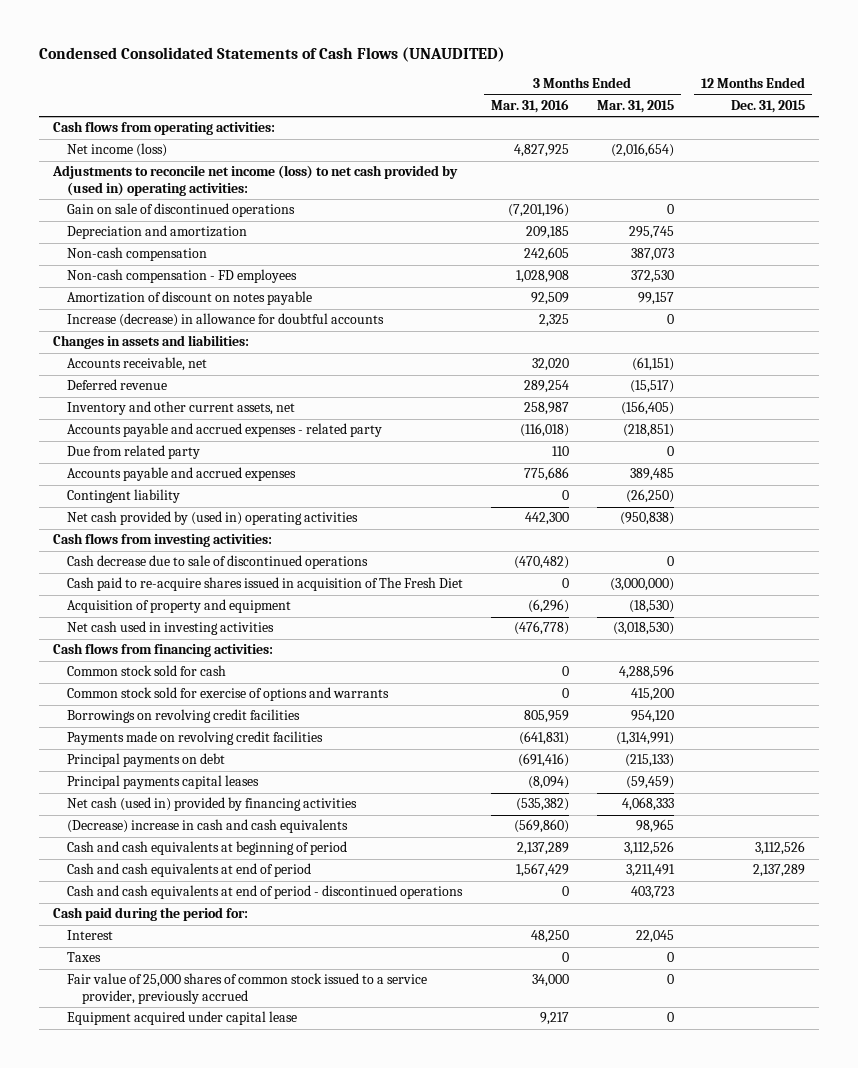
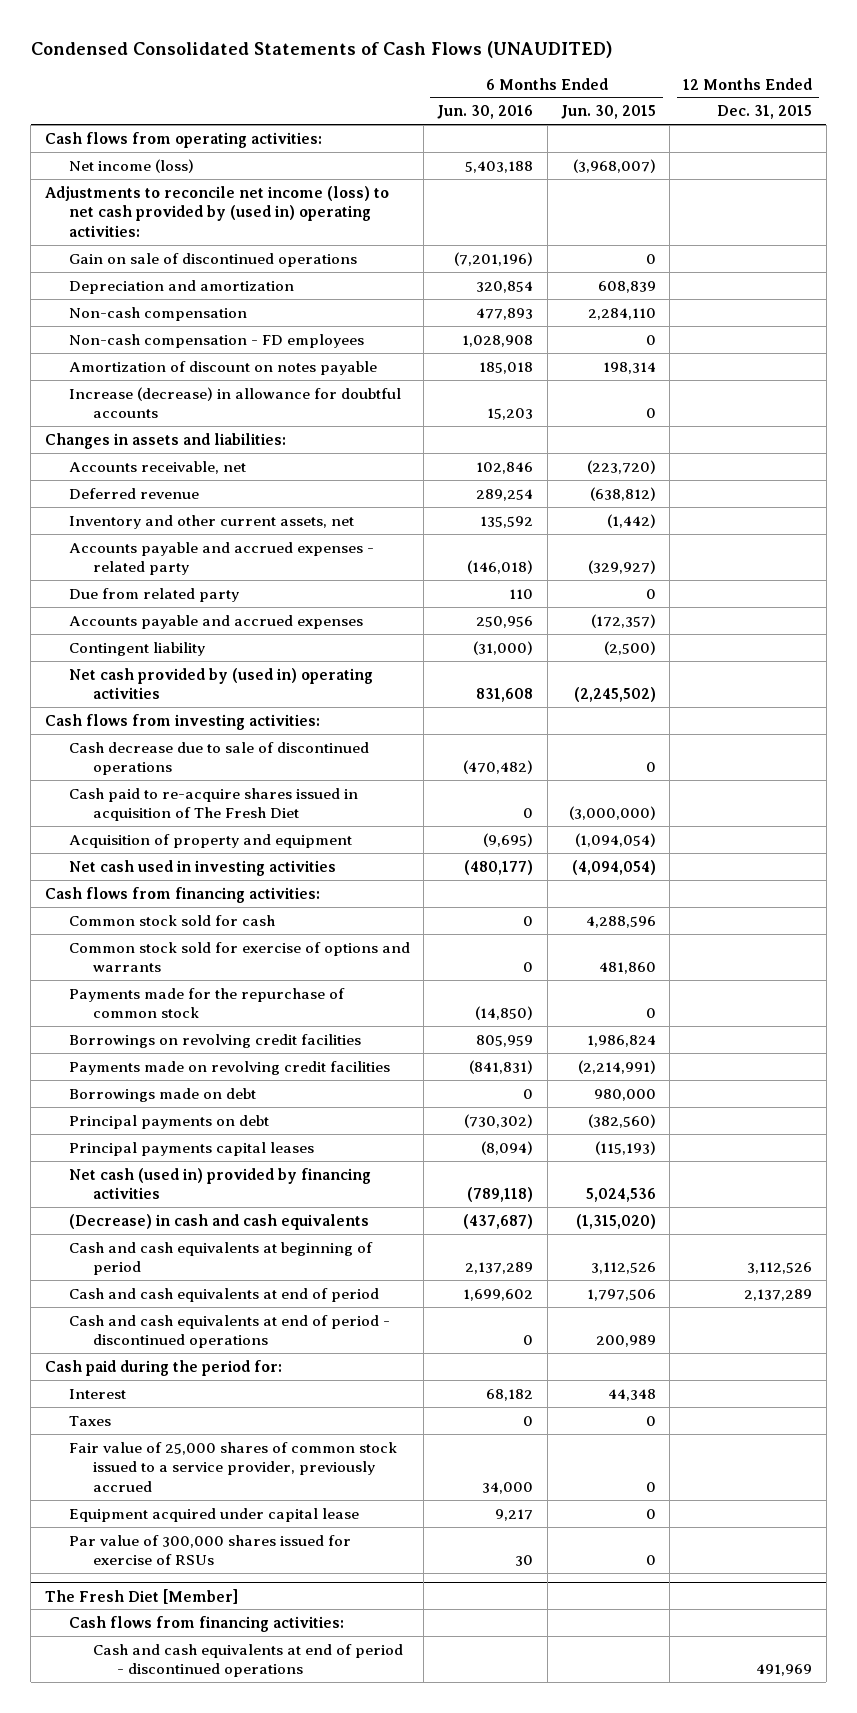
- | 3 Months Ended Mar. 31, 2016 | 3 Months Ended Mar. 31, 2015 | 12 Months Ended Dec. 31, 2015
+ | 6 Months Ended Jun. 30, 2016 | 6 Months Ended Jun. 30, 2015 | 12 Months Ended Dec. 31, 2015
+ Payments made for the repurchase of common stock | (14,850) | 0 |
+ Borrowings made on debt | 0 | 980,000 |
- (Decrease) increase in cash and cash equivalents | (569,860) | 98,965 |
+ (Decrease) in cash and cash equivalents | (437,687) | (1,315,020) |
+ Par value of 300,000 shares issued for exercise of RSUs | 30 | 0 |
+ The Fresh Diet [Member]
+ Cash flows from financing activities:
+ Cash and cash equivalents at end of period - discontinued operations | | | 491,969

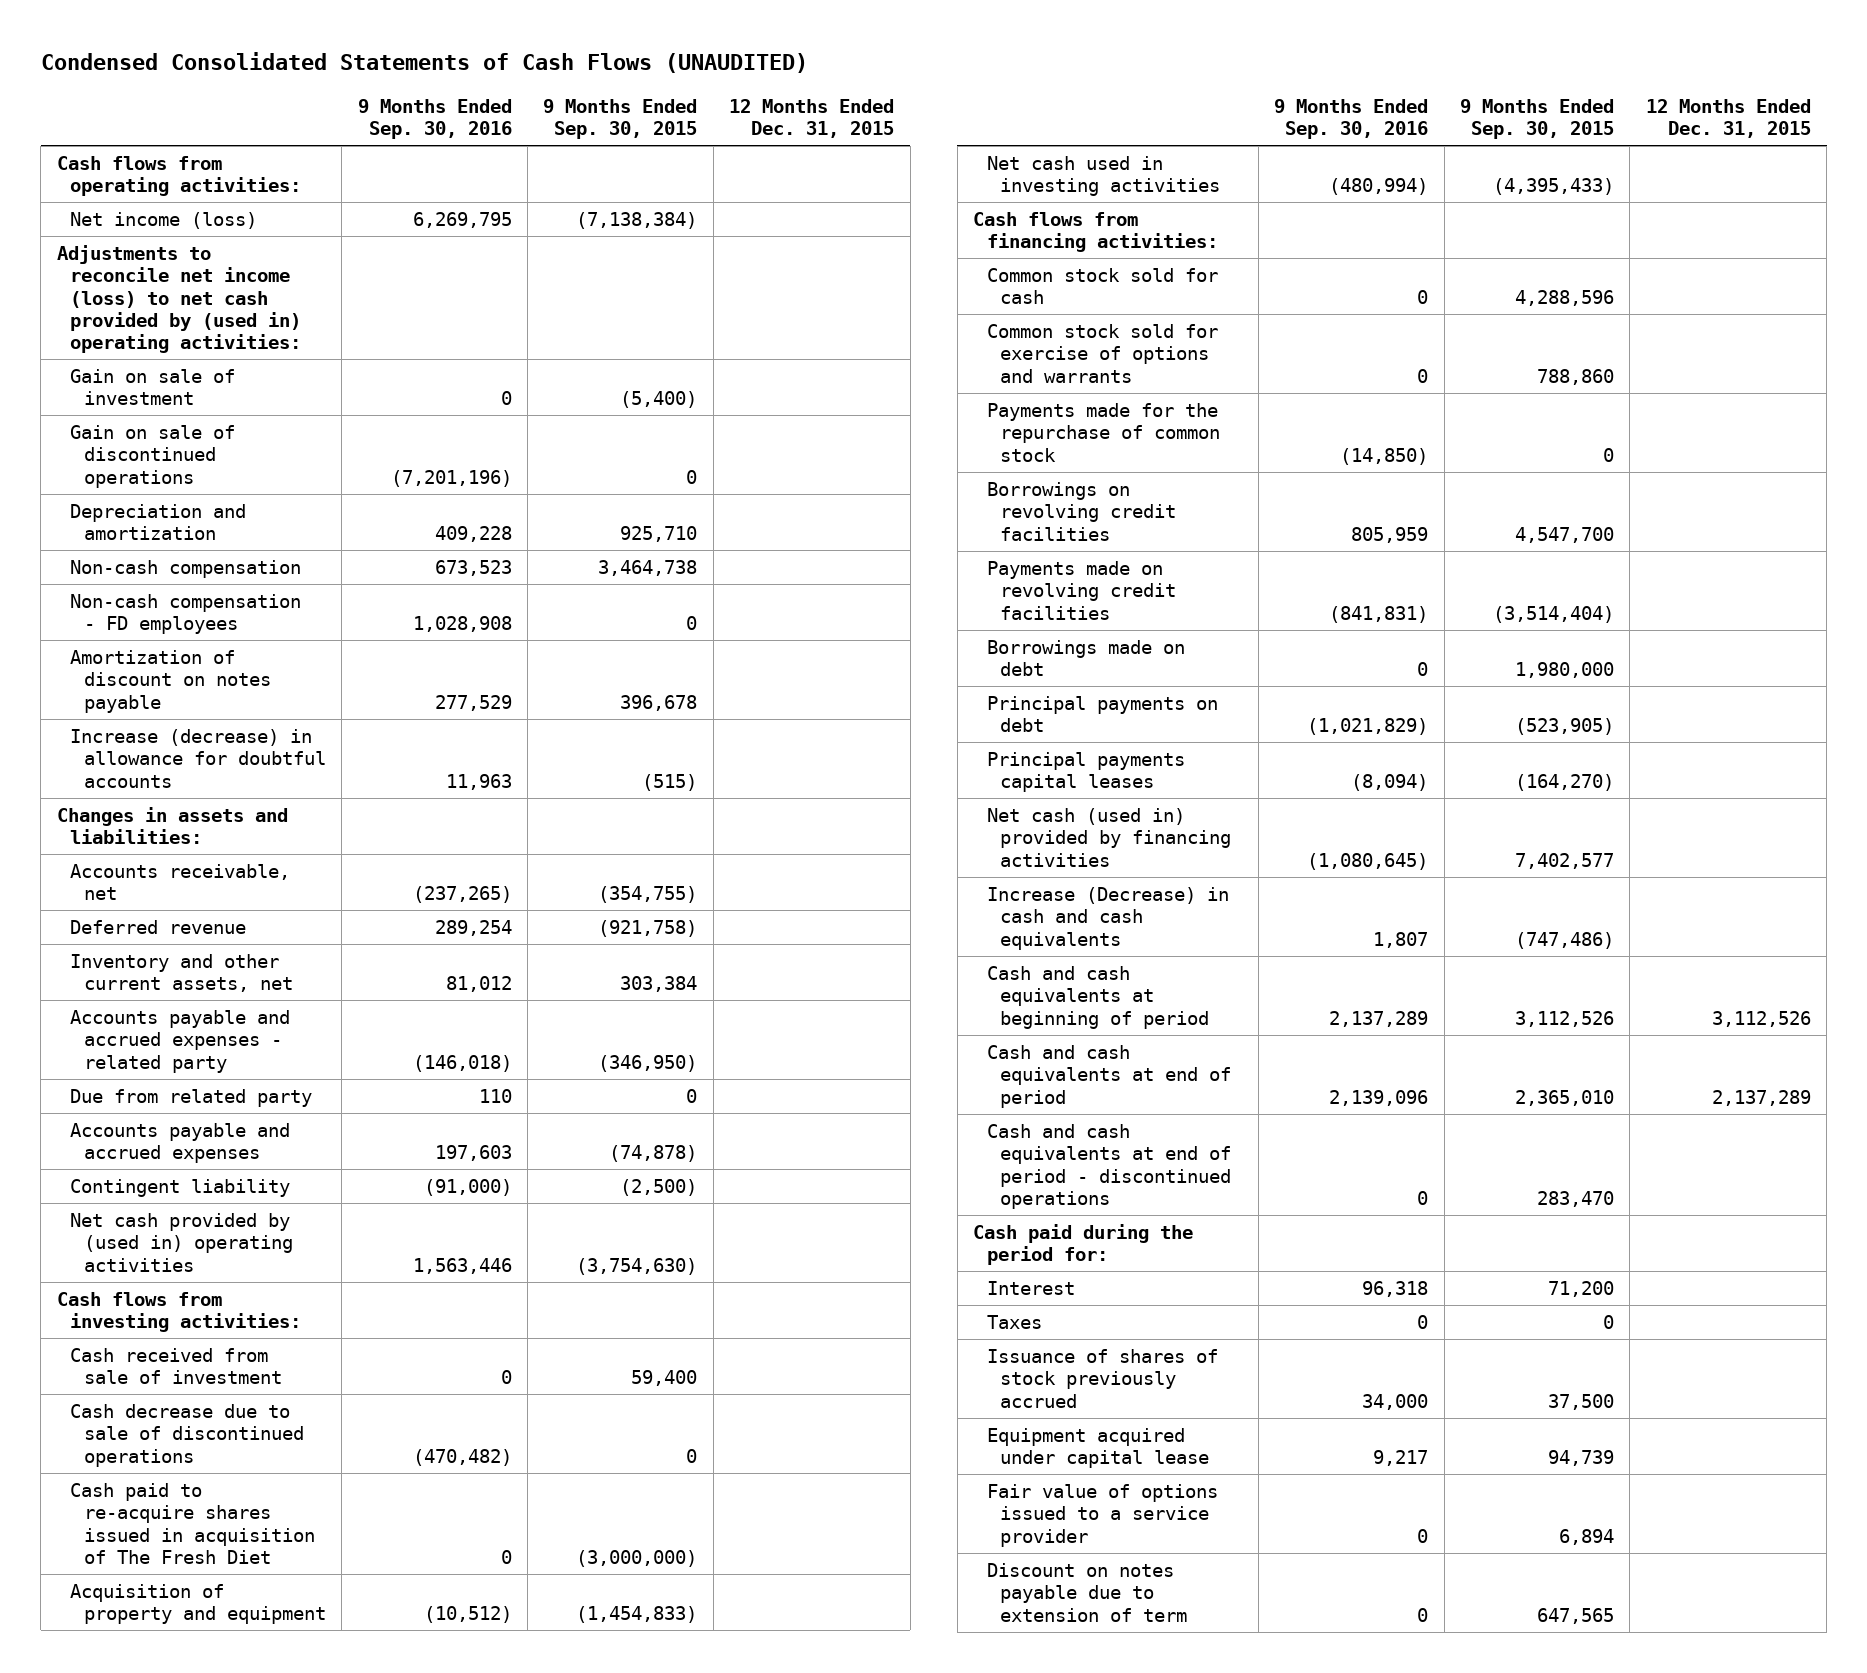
- | 6 Months Ended Jun. 30, 2016 | 6 Months Ended Jun. 30, 2015 | 12 Months Ended Dec. 31, 2015
+ | 9 Months Ended Sep. 30, 2016 | 9 Months Ended Sep. 30, 2015 | 12 Months Ended Dec. 31, 2015
+ Gain on sale of investment | 0 | (5,400) |
+ Cash received from sale of investment | 0 | 59,400 |
- (Decrease) in cash and cash equivalents | (437,687) | (1,315,020) |
+ Increase (Decrease) in cash and cash equivalents | 1,807 | (747,486) |
- Fair value of 25,000 shares of common stock issued to a service provider, previously accrued | 34,000 | 0 |
+ Issuance of shares of stock previously accrued | 34,000 | 37,500 |
- Par value of 300,000 shares issued for exercise of RSUs | 30 | 0 |
- The Fresh Diet [Member]
- Cash flows from financing activities:
- Cash and cash equivalents at end of period - discontinued operations | | | 491,969
+ Fair value of options issued to a service provider | 0 | 6,894 |
+ Discount on notes payable due to extension of term | 0 | 647,565 |

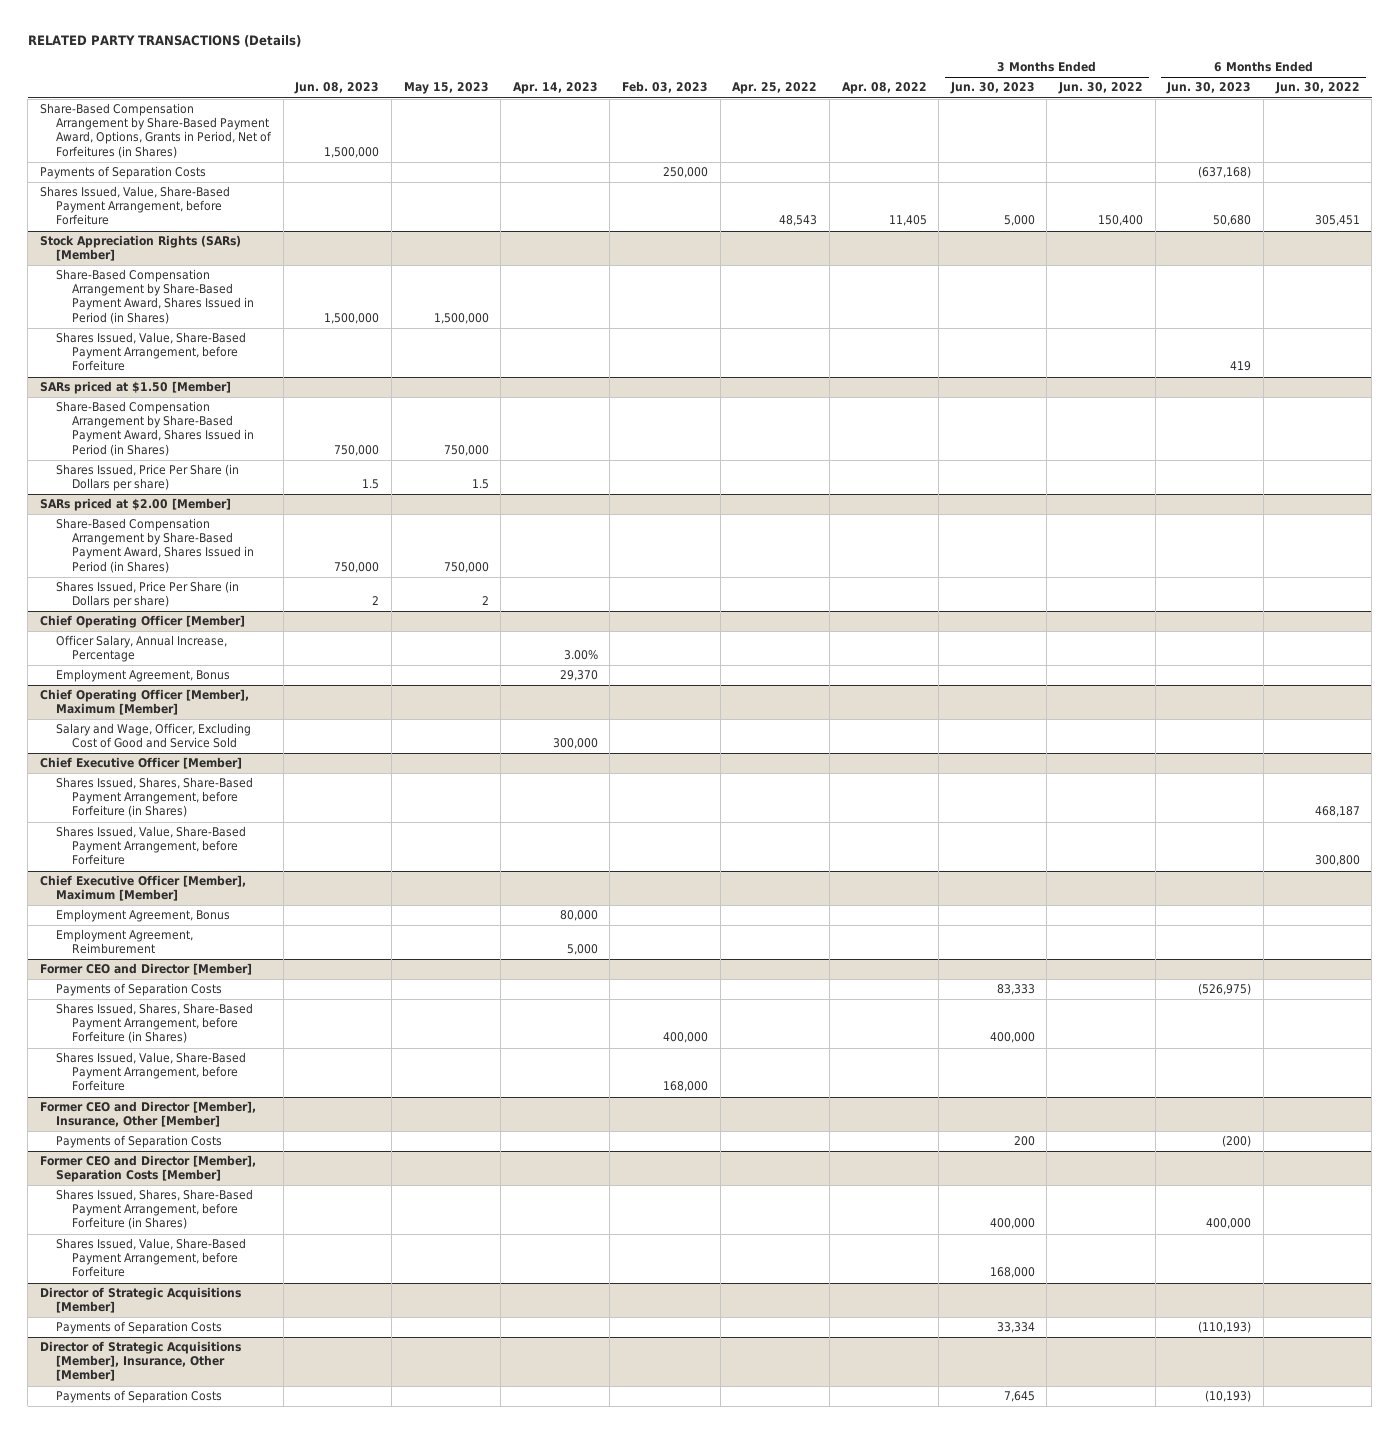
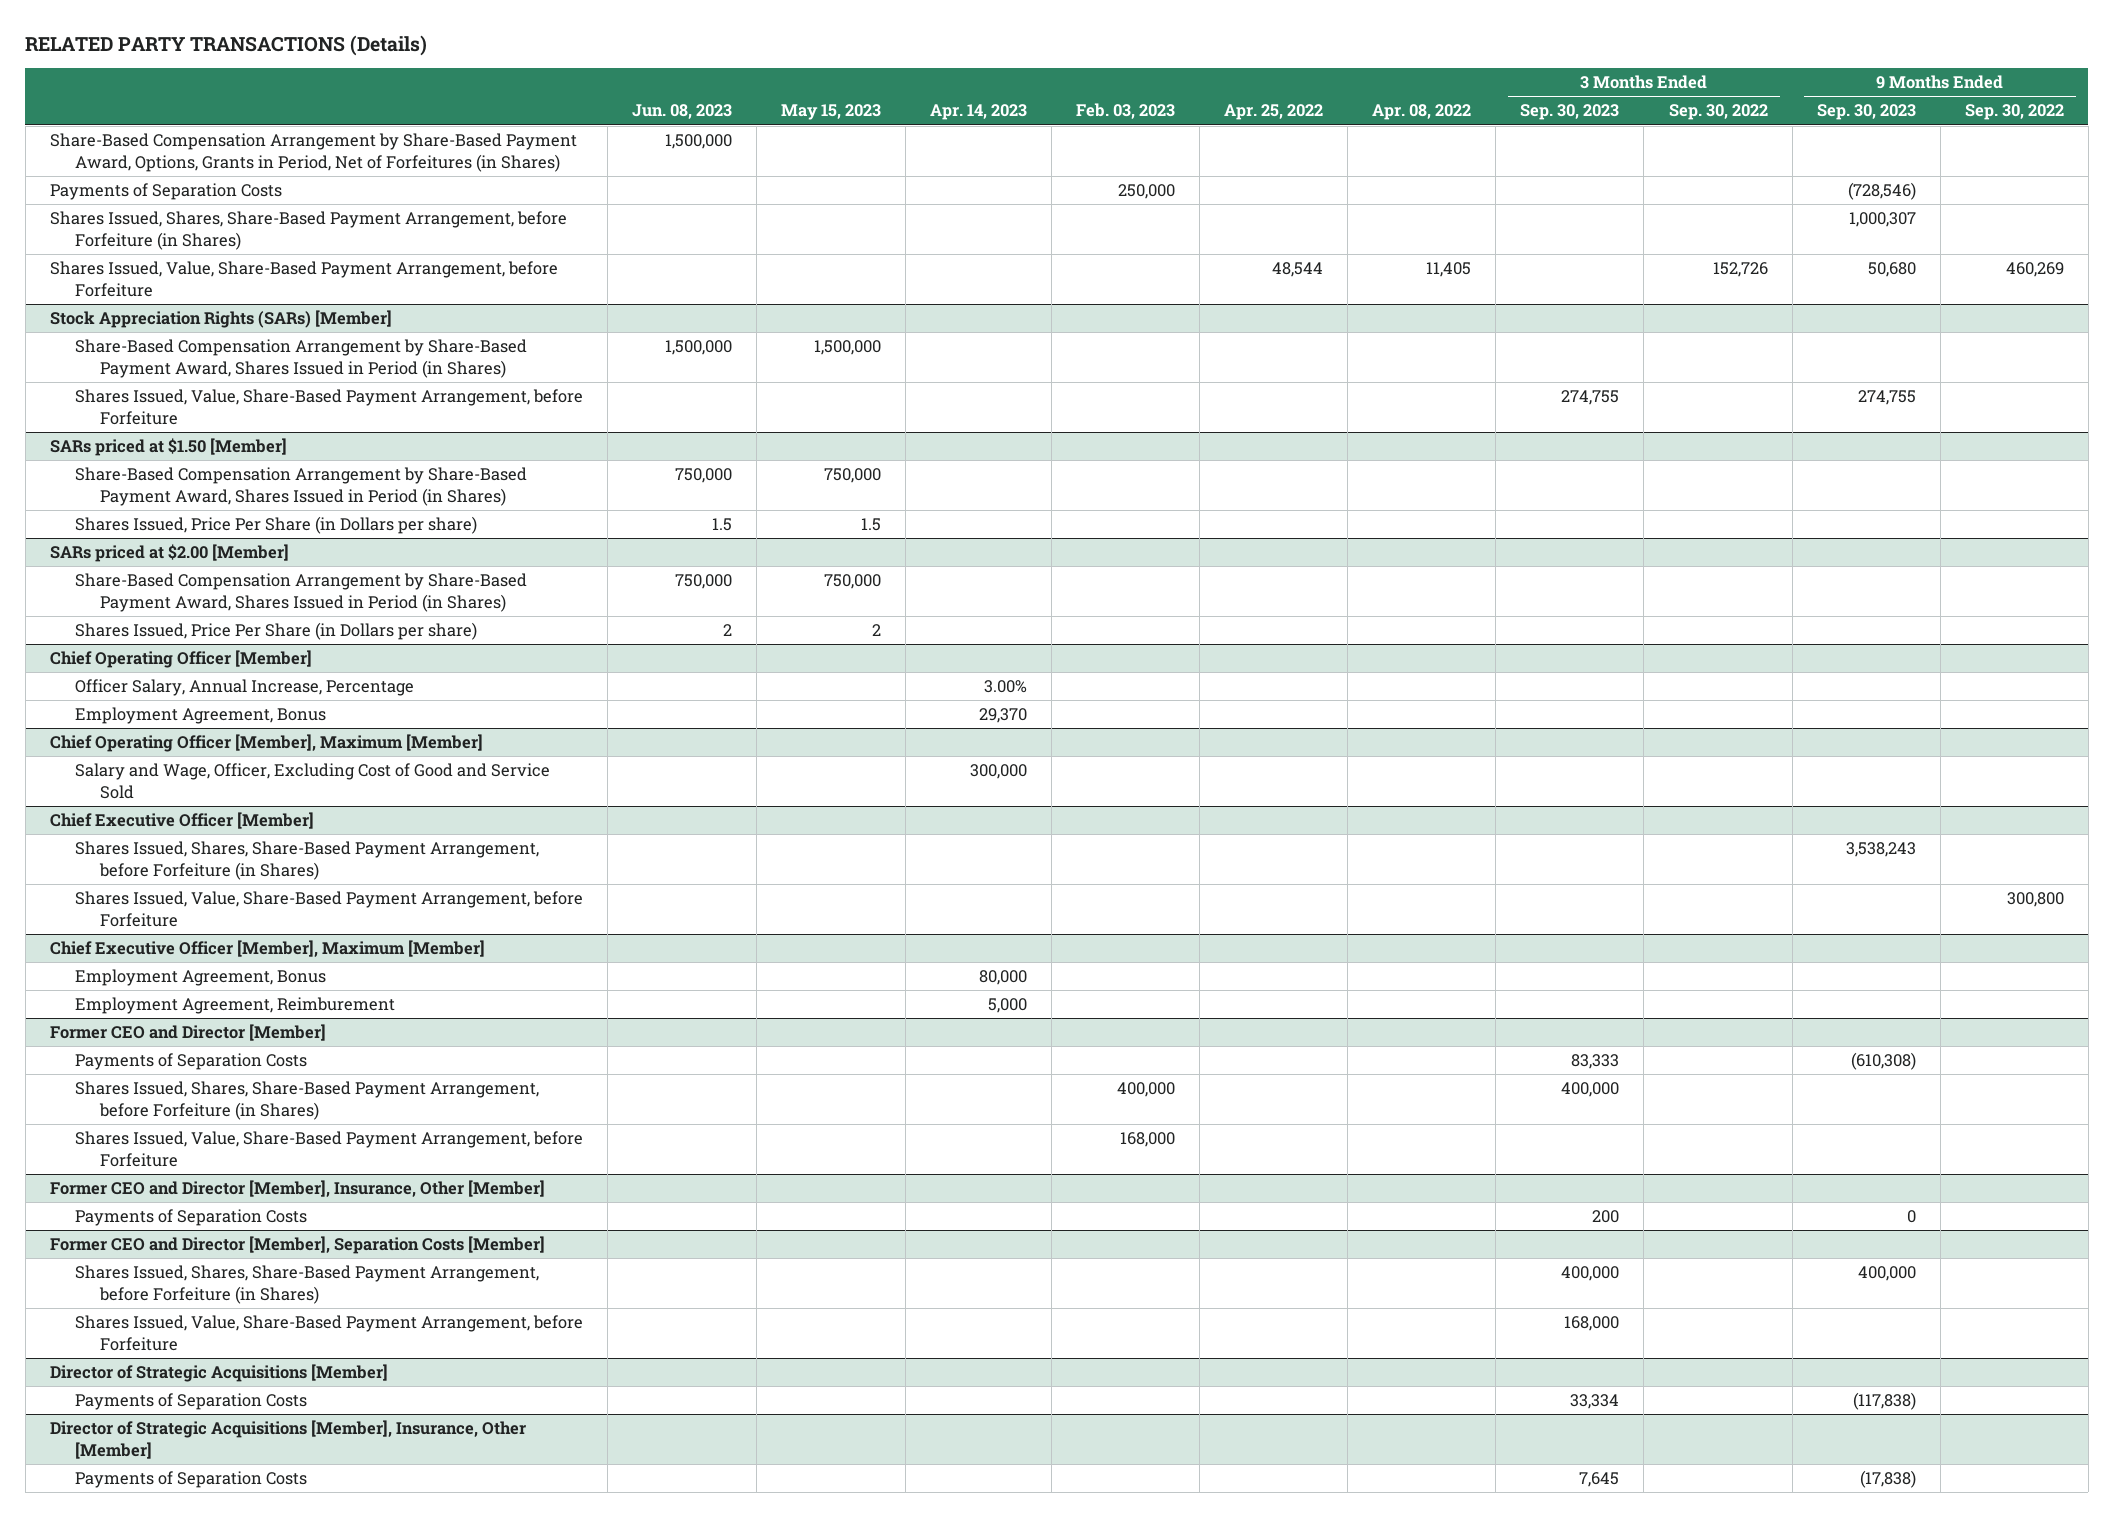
- | Jun. 08, 2023 | May 15, 2023 | Apr. 14, 2023 | Feb. 03, 2023 | Apr. 25, 2022 | Apr. 08, 2022 | 3 Months Ended Jun. 30, 2023 | 3 Months Ended Jun. 30, 2022 | 6 Months Ended Jun. 30, 2023 | 6 Months Ended Jun. 30, 2022
+ | Jun. 08, 2023 | May 15, 2023 | Apr. 14, 2023 | Feb. 03, 2023 | Apr. 25, 2022 | Apr. 08, 2022 | 3 Months Ended Sep. 30, 2023 | 3 Months Ended Sep. 30, 2022 | 9 Months Ended Sep. 30, 2023 | 9 Months Ended Sep. 30, 2022
- Shares Issued, Value, Share-Based Payment Arrangement, before Forfeiture | | | | | 48,543 | 11,405 | 5,000 | 150,400 | 50,680 | 305,451
+ Shares Issued, Shares, Share-Based Payment Arrangement, before Forfeiture (in Shares) | | | | | | | | | 1,000,307 |
+ Shares Issued, Value, Share-Based Payment Arrangement, before Forfeiture | | | | | 48,544 | 11,405 | | 152,726 | 50,680 | 460,269

